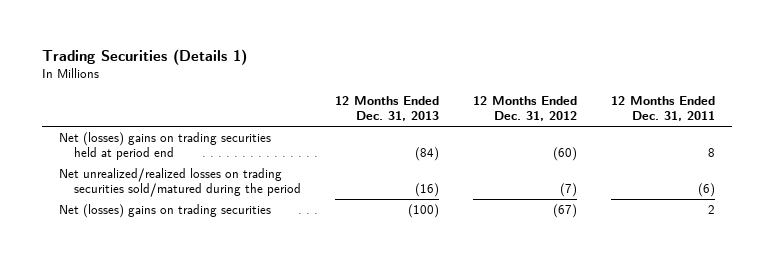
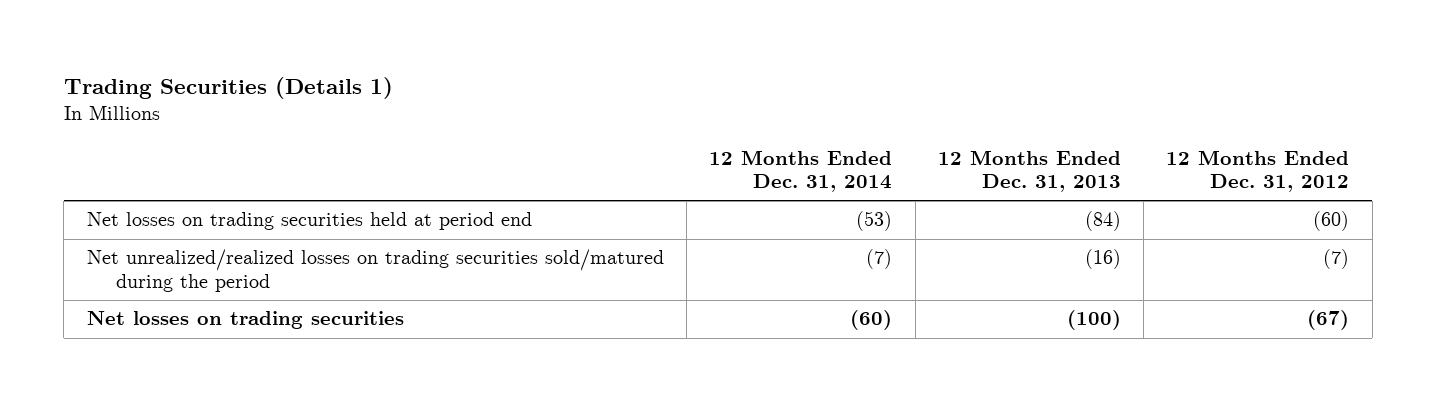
- | 12 Months Ended Dec. 31, 2013 | 12 Months Ended Dec. 31, 2012 | 12 Months Ended Dec. 31, 2011
+ | 12 Months Ended Dec. 31, 2014 | 12 Months Ended Dec. 31, 2013 | 12 Months Ended Dec. 31, 2012
- Net (losses) gains on trading securities held at period end | (84) | (60) | 8
+ Net losses on trading securities held at period end | (53) | (84) | (60)
- Net (losses) gains on trading securities | (100) | (67) | 2
+ Net losses on trading securities | (60) | (100) | (67)

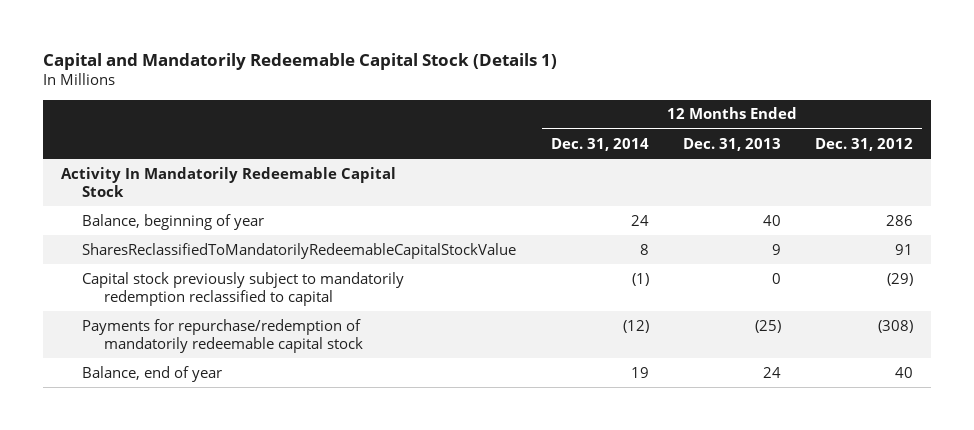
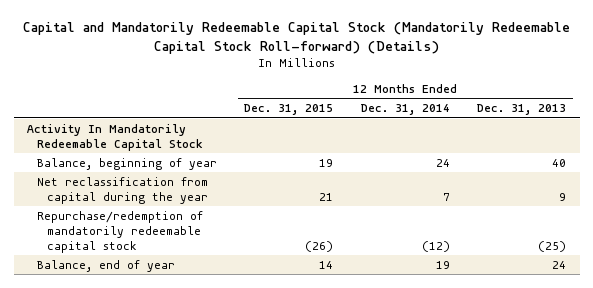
- Capital and Mandatorily Redeemable Capital Stock (Details 1)
+ Capital and Mandatorily Redeemable Capital Stock (Mandatorily Redeemable Capital Stock Roll-forward) (Details)
- | 12 Months Ended Dec. 31, 2014 | 12 Months Ended Dec. 31, 2013 | 12 Months Ended Dec. 31, 2012
+ | 12 Months Ended Dec. 31, 2015 | 12 Months Ended Dec. 31, 2014 | 12 Months Ended Dec. 31, 2013
- SharesReclassifiedToMandatorilyRedeemableCapitalStockValue | 8 | 9 | 91
- Capital stock previously subject to mandatorily redemption reclassified to capital | (1) | 0 | (29)
- Payments for repurchase/redemption of mandatorily redeemable capital stock | (12) | (25) | (308)
+ Net reclassification from capital during the year | 21 | 7 | 9
+ Repurchase/redemption of mandatorily redeemable capital stock | (26) | (12) | (25)

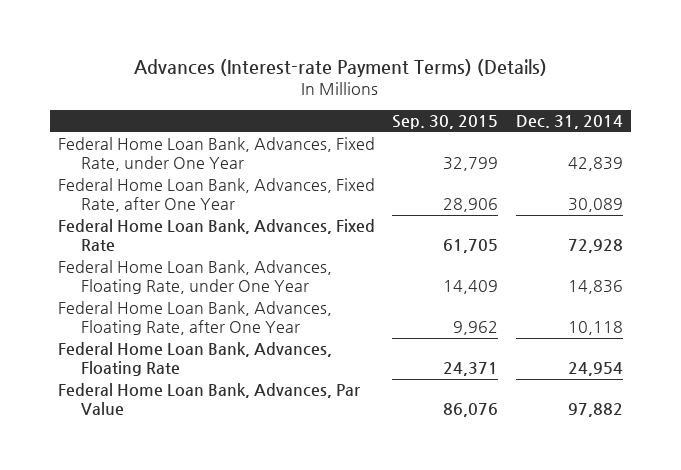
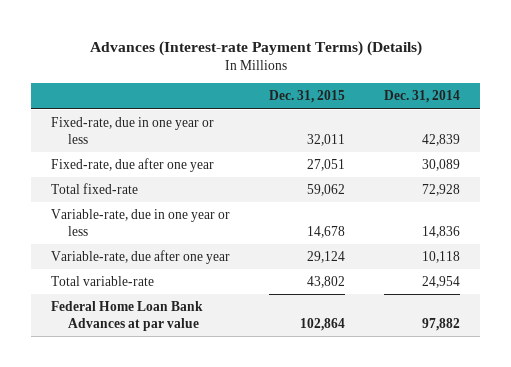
- | Sep. 30, 2015 | Dec. 31, 2014
+ | Dec. 31, 2015 | Dec. 31, 2014
- Federal Home Loan Bank, Advances, Fixed Rate, under One Year | 32,799 | 42,839
- Federal Home Loan Bank, Advances, Fixed Rate, after One Year | 28,906 | 30,089
- Federal Home Loan Bank, Advances, Fixed Rate | 61,705 | 72,928
- Federal Home Loan Bank, Advances, Floating Rate, under One Year | 14,409 | 14,836
- Federal Home Loan Bank, Advances, Floating Rate, after One Year | 9,962 | 10,118
- Federal Home Loan Bank, Advances, Floating Rate | 24,371 | 24,954
- Federal Home Loan Bank, Advances, Par Value | 86,076 | 97,882
+ Fixed-rate, due in one year or less | 32,011 | 42,839
+ Fixed-rate, due after one year | 27,051 | 30,089
+ Total fixed-rate | 59,062 | 72,928
+ Variable-rate, due in one year or less | 14,678 | 14,836
+ Variable-rate, due after one year | 29,124 | 10,118
+ Total variable-rate | 43,802 | 24,954
+ Federal Home Loan Bank Advances at par value | 102,864 | 97,882

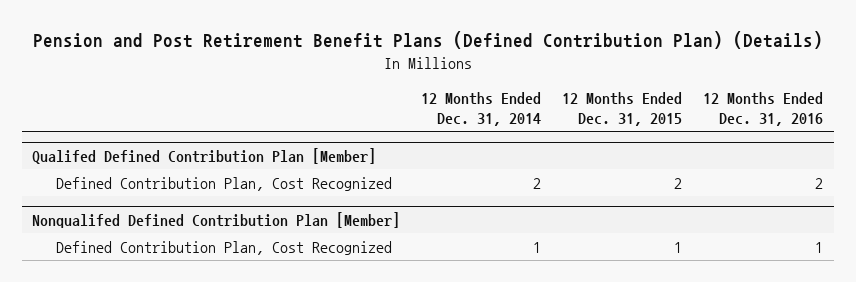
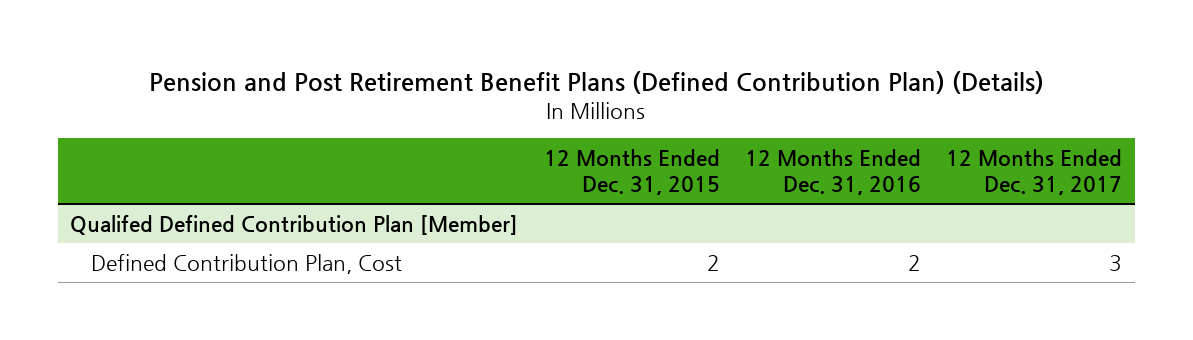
- | 12 Months Ended Dec. 31, 2014 | 12 Months Ended Dec. 31, 2015 | 12 Months Ended Dec. 31, 2016
+ | 12 Months Ended Dec. 31, 2015 | 12 Months Ended Dec. 31, 2016 | 12 Months Ended Dec. 31, 2017
@ Qualifed Defined Contribution Plan [Member]
- Defined Contribution Plan, Cost Recognized | 2 | 2 | 2
- Nonqualifed Defined Contribution Plan [Member]
- Defined Contribution Plan, Cost Recognized | 1 | 1 | 1
@ Qualifed Defined Contribution Plan [Member]
+ Defined Contribution Plan, Cost | 2 | 2 | 3

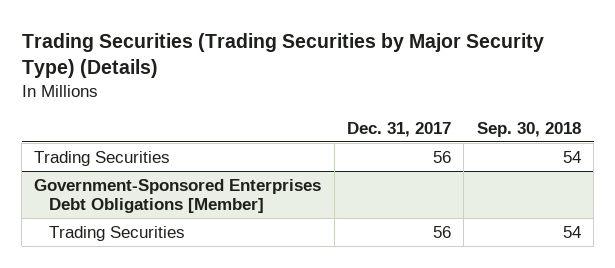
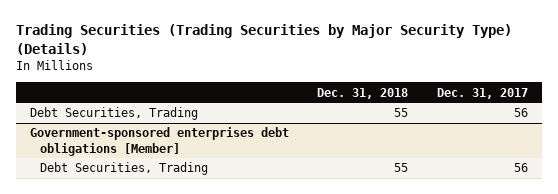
- | Dec. 31, 2017 | Sep. 30, 2018
+ | Dec. 31, 2018 | Dec. 31, 2017
- Trading Securities | 56 | 54
- Government-Sponsored Enterprises Debt Obligations [Member]
- Trading Securities | 56 | 54
+ Debt Securities, Trading | 55 | 56
+ Government-sponsored enterprises debt obligations [Member]
+ Debt Securities, Trading | 55 | 56

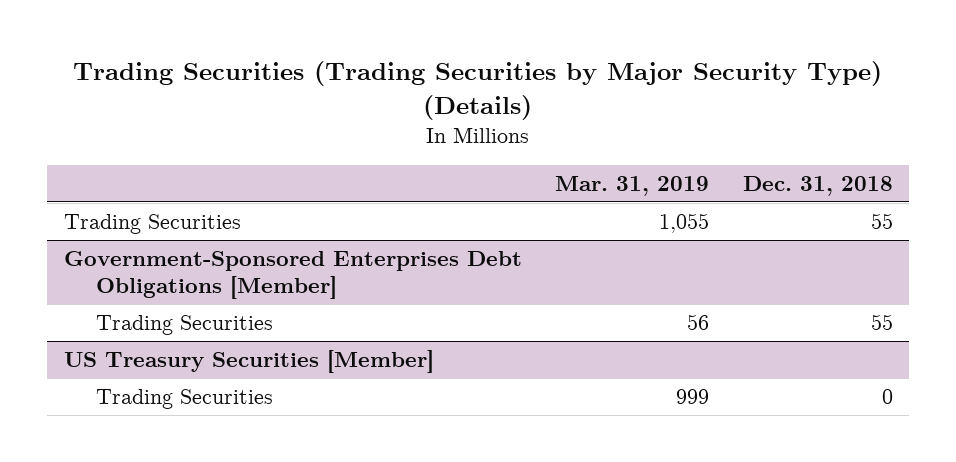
- | Dec. 31, 2018 | Dec. 31, 2017
+ | Mar. 31, 2019 | Dec. 31, 2018
- Debt Securities, Trading | 55 | 56
- Government-sponsored enterprises debt obligations [Member]
- Debt Securities, Trading | 55 | 56
+ Trading Securities | 1,055 | 55
+ Government-Sponsored Enterprises Debt Obligations [Member]
+ Trading Securities | 56 | 55
+ US Treasury Securities [Member]
+ Trading Securities | 999 | 0

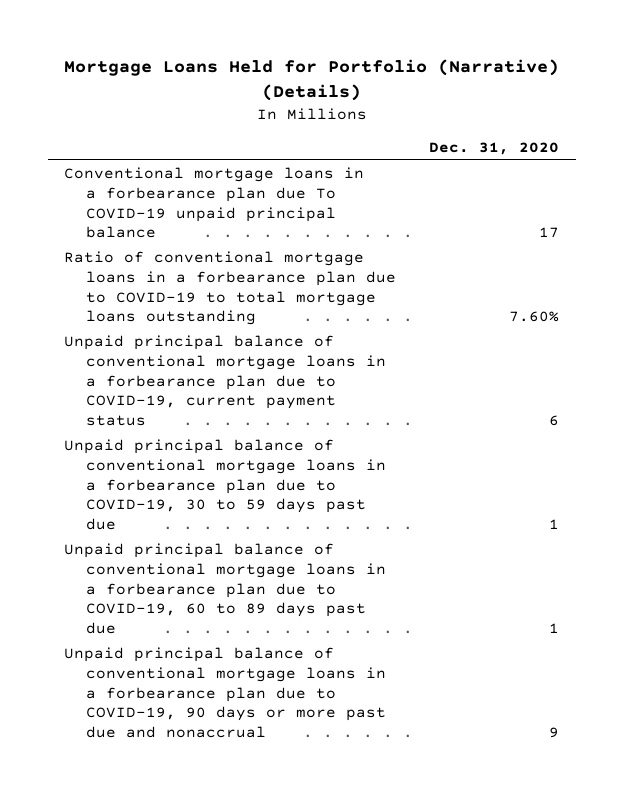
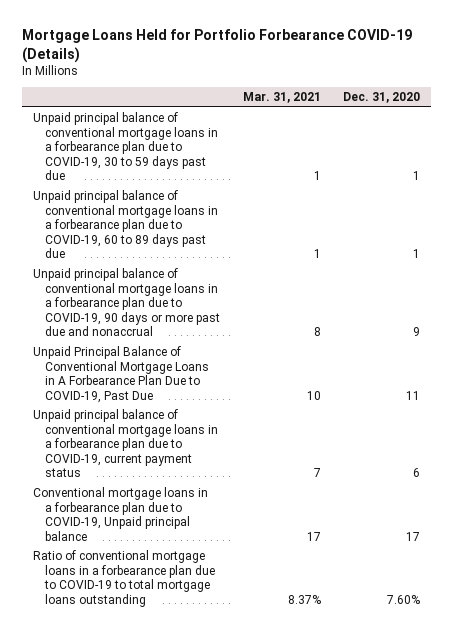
- Mortgage Loans Held for Portfolio (Narrative) (Details)
+ Mortgage Loans Held for Portfolio Forbearance COVID-19 (Details)
- | Dec. 31, 2020
+ | Mar. 31, 2021 | Dec. 31, 2020
- Conventional mortgage loans in a forbearance plan due To COVID-19 unpaid principal balance | 17
+ Unpaid Principal Balance of Conventional Mortgage Loans in A Forbearance Plan Due to COVID-19, Past Due | 10 | 11
moved down: Unpaid principal balance of conventional mortgage loans in a forbearance plan due to COVID-19, current payment status | 7 | 6
+ Conventional mortgage loans in a forbearance plan due to COVID-19, Unpaid principal balance | 17 | 17
moved down: Ratio of conventional mortgage loans in a forbearance plan due to COVID-19 to total mortgage loans outstanding | 8.37% | 7.60%

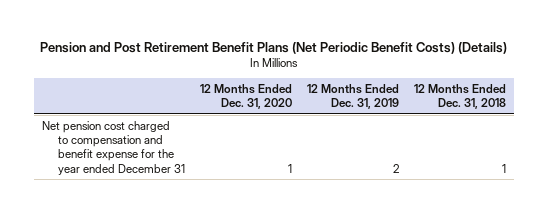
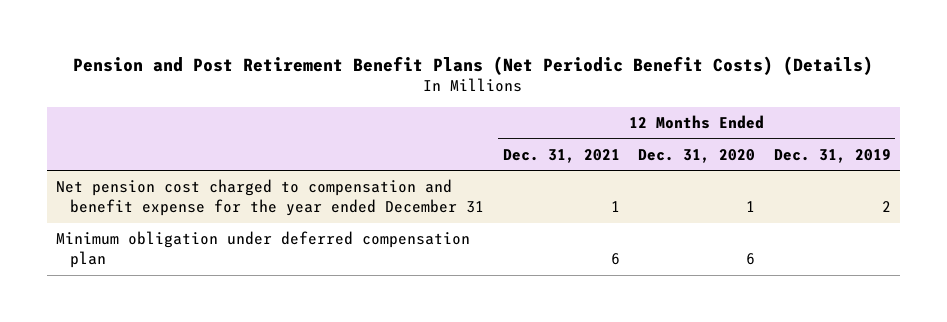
- | 12 Months Ended Dec. 31, 2020 | 12 Months Ended Dec. 31, 2019 | 12 Months Ended Dec. 31, 2018
+ | 12 Months Ended Dec. 31, 2021 | 12 Months Ended Dec. 31, 2020 | 12 Months Ended Dec. 31, 2019
+ Minimum obligation under deferred compensation plan | 6 | 6 |

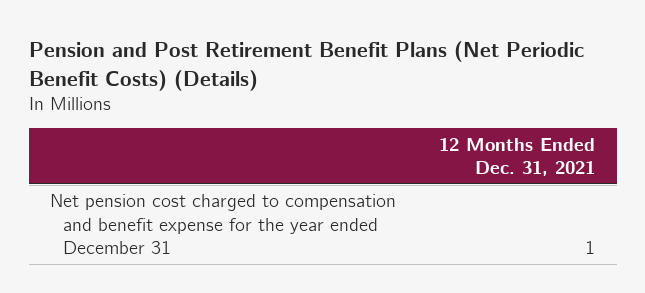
- | 12 Months Ended Dec. 31, 2021 | 12 Months Ended Dec. 31, 2020 | 12 Months Ended Dec. 31, 2019
+ | 12 Months Ended Dec. 31, 2021
- Minimum obligation under deferred compensation plan | 6 | 6 |

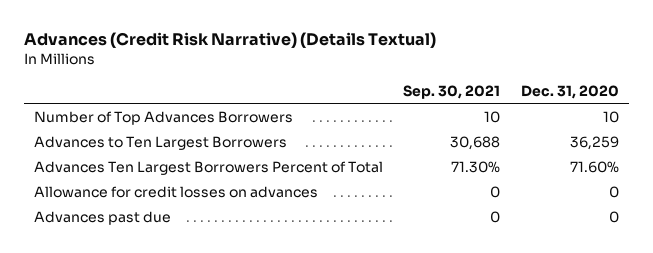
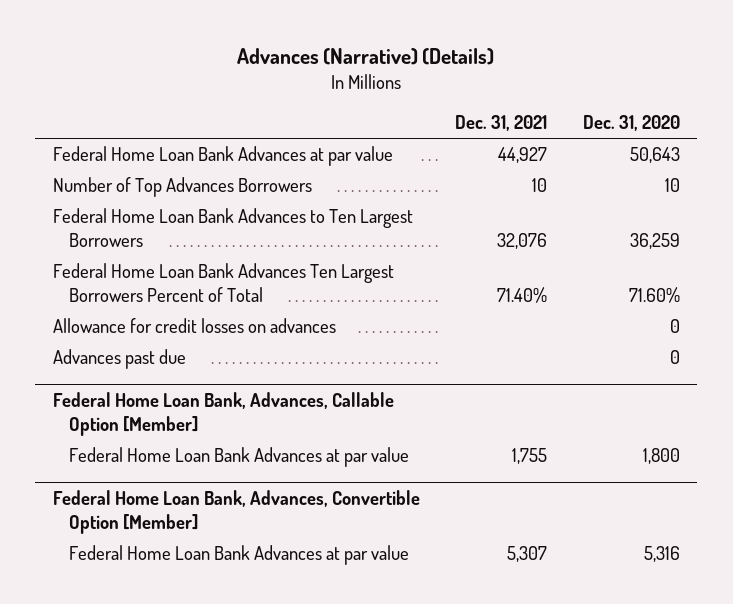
- Advances (Credit Risk Narrative) (Details Textual)
+ Advances (Narrative) (Details)
- | Sep. 30, 2021 | Dec. 31, 2020
+ | Dec. 31, 2021 | Dec. 31, 2020
+ Federal Home Loan Bank Advances at par value | 44,927 | 50,643
- Advances to Ten Largest Borrowers | 30,688 | 36,259
- Advances Ten Largest Borrowers Percent of Total | 71.30% | 71.60%
+ Federal Home Loan Bank Advances to Ten Largest Borrowers | 32,076 | 36,259
+ Federal Home Loan Bank Advances Ten Largest Borrowers Percent of Total | 71.40% | 71.60%
+ Federal Home Loan Bank, Advances, Callable Option [Member]
+ Federal Home Loan Bank Advances at par value | 1,755 | 1,800
+ Federal Home Loan Bank, Advances, Convertible Option [Member]
+ Federal Home Loan Bank Advances at par value | 5,307 | 5,316

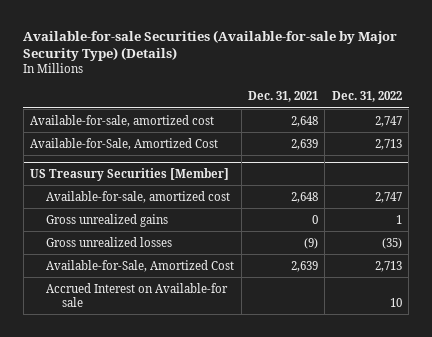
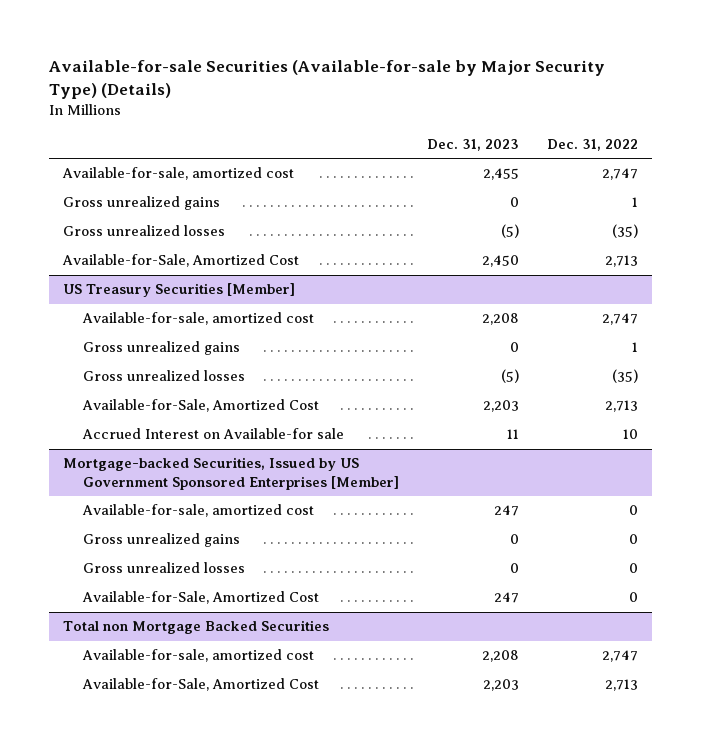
- | Dec. 31, 2021 | Dec. 31, 2022
+ | Dec. 31, 2023 | Dec. 31, 2022
+ Gross unrealized gains | 0 | 1
+ Gross unrealized losses | (5) | (35)
+ Mortgage-backed Securities, Issued by US Government Sponsored Enterprises [Member]
+ Available-for-sale, amortized cost | 247 | 0
+ Gross unrealized gains | 0 | 0
+ Gross unrealized losses | 0 | 0
+ Available-for-Sale, Amortized Cost | 247 | 0
+ Total non Mortgage Backed Securities
+ Available-for-sale, amortized cost | 2,208 | 2,747
+ Available-for-Sale, Amortized Cost | 2,203 | 2,713

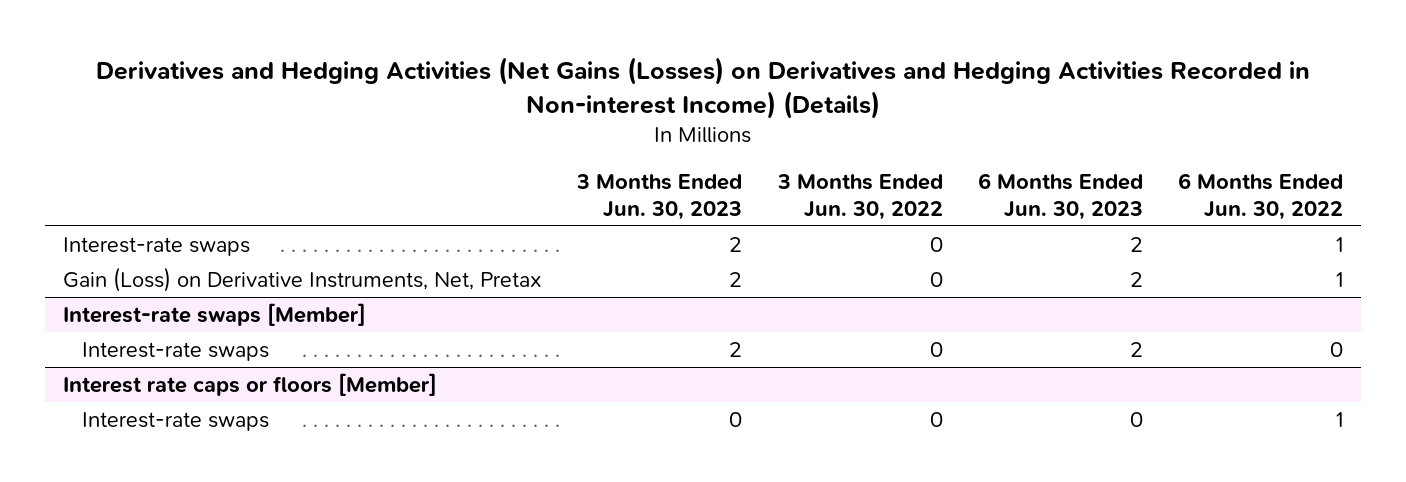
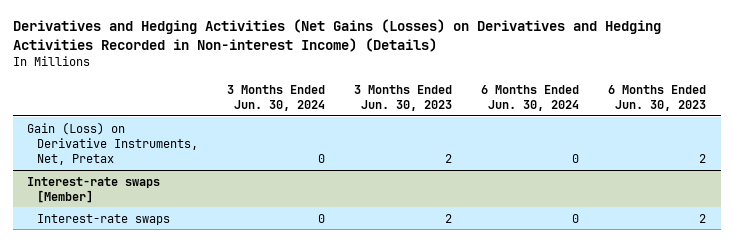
- | 3 Months Ended Jun. 30, 2023 | 3 Months Ended Jun. 30, 2022 | 6 Months Ended Jun. 30, 2023 | 6 Months Ended Jun. 30, 2022
+ | 3 Months Ended Jun. 30, 2024 | 3 Months Ended Jun. 30, 2023 | 6 Months Ended Jun. 30, 2024 | 6 Months Ended Jun. 30, 2023
- Interest-rate swaps | 2 | 0 | 2 | 1
- Interest rate caps or floors [Member]
- Interest-rate swaps | 0 | 0 | 0 | 1

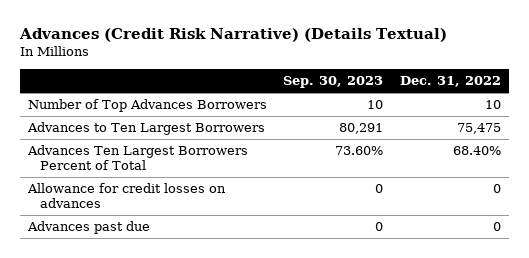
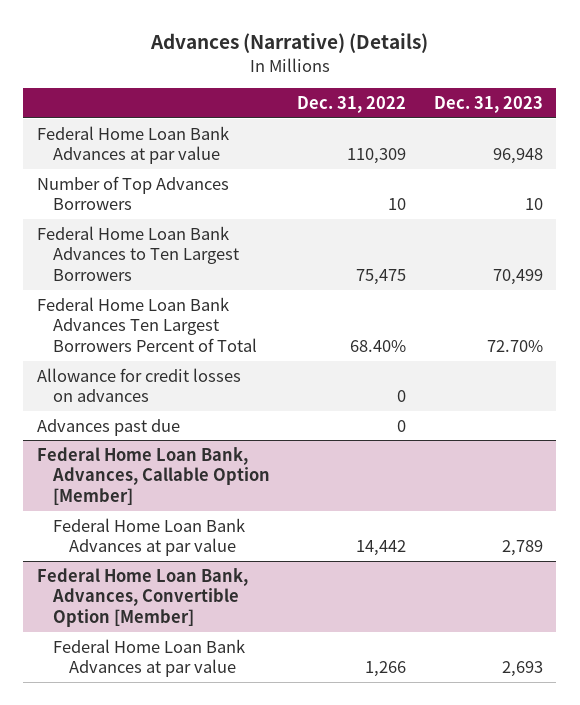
- Advances (Credit Risk Narrative) (Details Textual)
+ Advances (Narrative) (Details)
- | Sep. 30, 2023 | Dec. 31, 2022
+ | Dec. 31, 2022 | Dec. 31, 2023
+ Federal Home Loan Bank Advances at par value | 110,309 | 96,948
- Advances to Ten Largest Borrowers | 80,291 | 75,475
- Advances Ten Largest Borrowers Percent of Total | 73.60% | 68.40%
+ Federal Home Loan Bank Advances to Ten Largest Borrowers | 75,475 | 70,499
+ Federal Home Loan Bank Advances Ten Largest Borrowers Percent of Total | 68.40% | 72.70%
+ Federal Home Loan Bank, Advances, Callable Option [Member]
+ Federal Home Loan Bank Advances at par value | 14,442 | 2,789
+ Federal Home Loan Bank, Advances, Convertible Option [Member]
+ Federal Home Loan Bank Advances at par value | 1,266 | 2,693

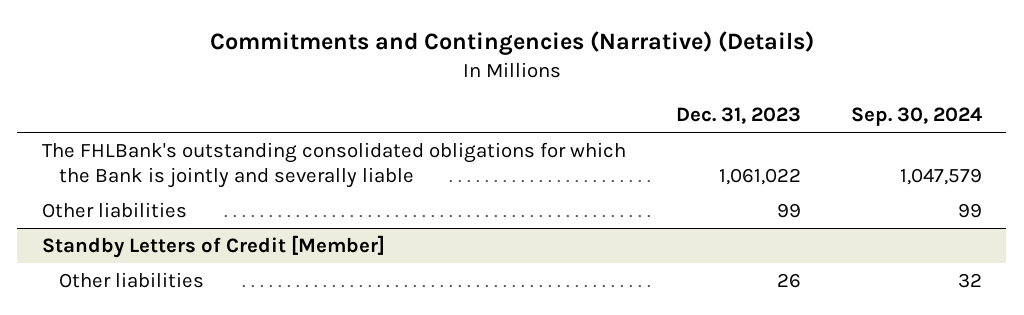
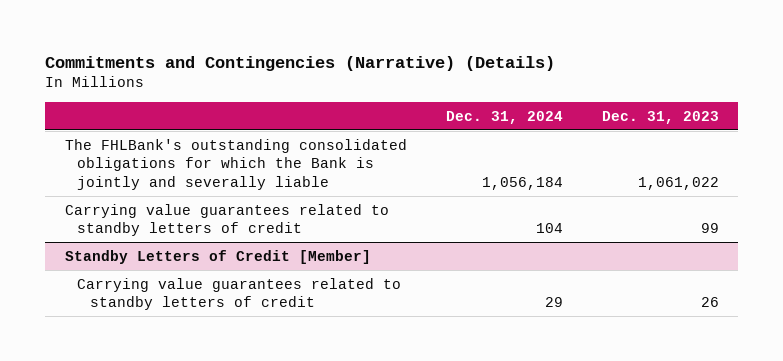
- | Dec. 31, 2023 | Sep. 30, 2024
+ | Dec. 31, 2024 | Dec. 31, 2023
- Other liabilities | 99 | 99
+ Carrying value guarantees related to standby letters of credit | 104 | 99
@ Standby Letters of Credit [Member]
- Other liabilities | 26 | 32
+ Carrying value guarantees related to standby letters of credit | 29 | 26

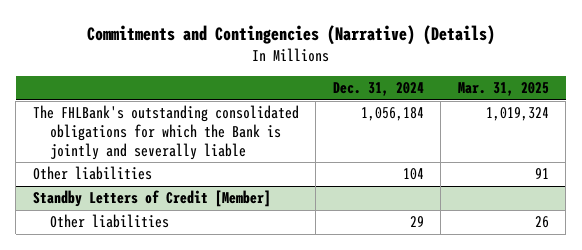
- | Dec. 31, 2024 | Dec. 31, 2023
+ | Dec. 31, 2024 | Mar. 31, 2025
- Carrying value guarantees related to standby letters of credit | 104 | 99
+ Other liabilities | 104 | 91
@ Standby Letters of Credit [Member]
- Carrying value guarantees related to standby letters of credit | 29 | 26
+ Other liabilities | 29 | 26

